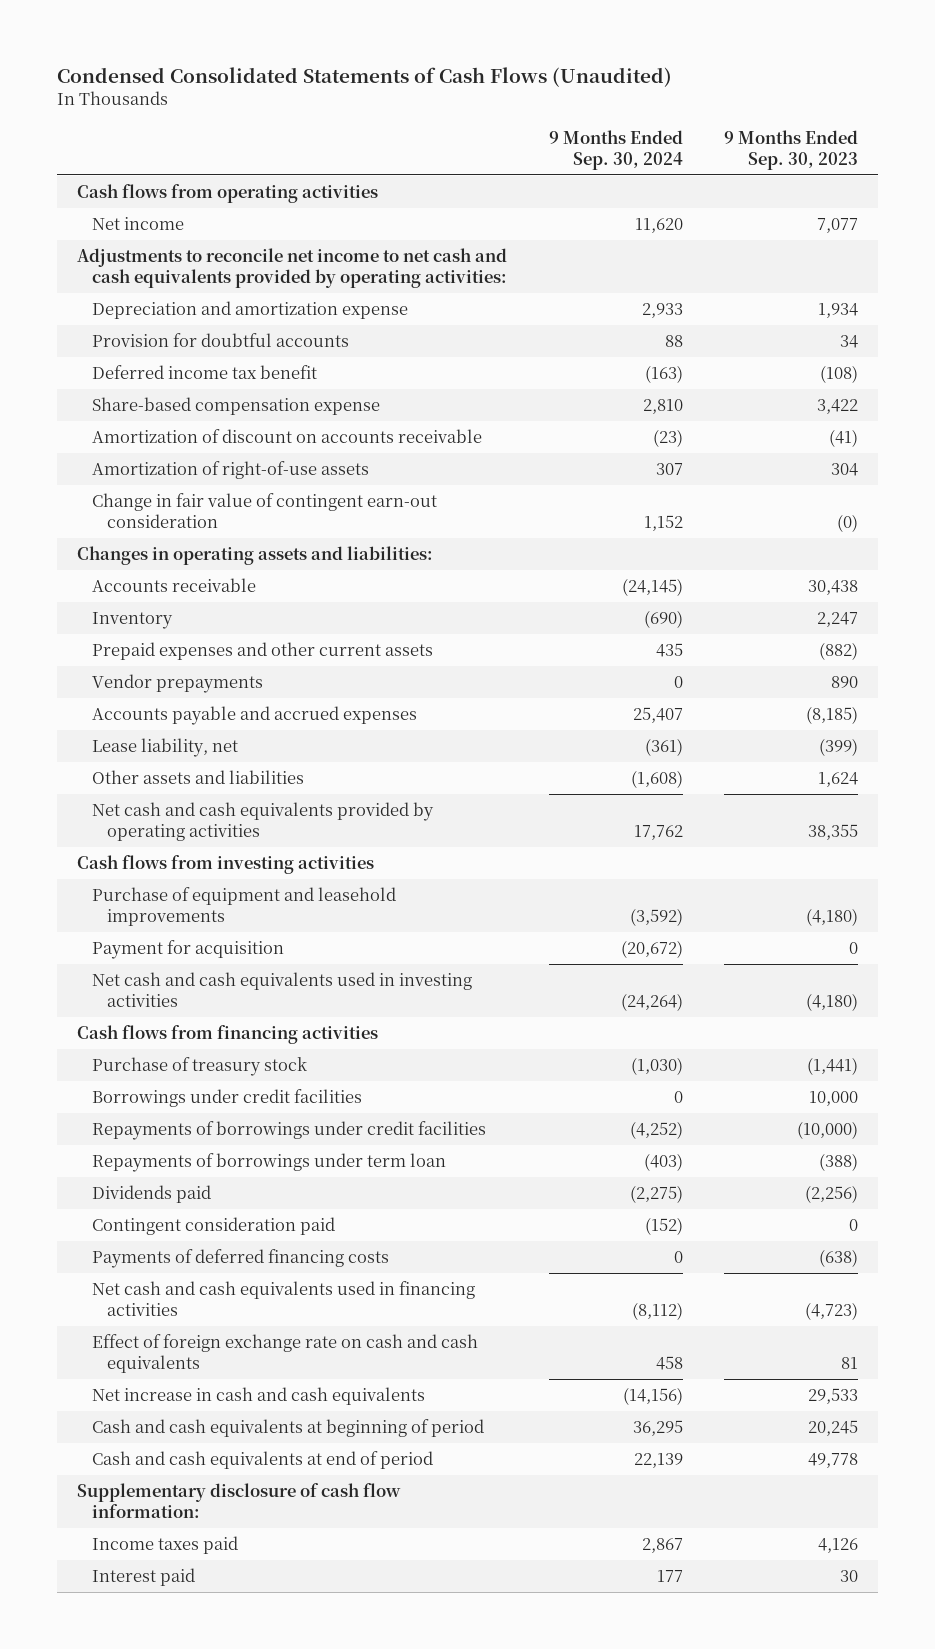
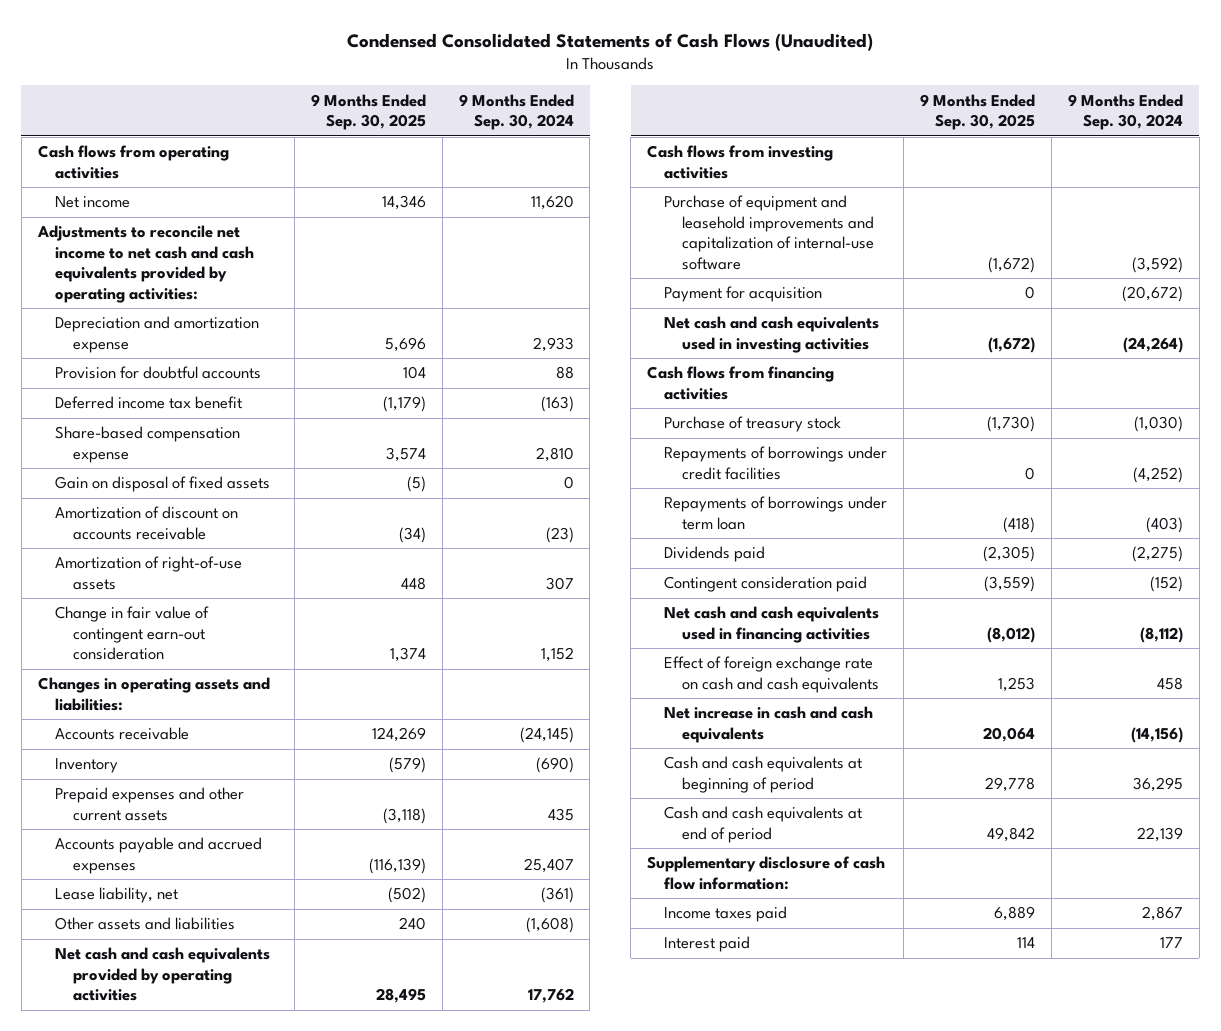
- | 9 Months Ended Sep. 30, 2024 | 9 Months Ended Sep. 30, 2023
+ | 9 Months Ended Sep. 30, 2025 | 9 Months Ended Sep. 30, 2024
+ Gain on disposal of fixed assets | (5) | 0
- Vendor prepayments | 0 | 890
- Purchase of equipment and leasehold improvements | (3,592) | (4,180)
+ Purchase of equipment and leasehold improvements and capitalization of internal-use software | (1,672) | (3,592)
- Borrowings under credit facilities | 0 | 10,000
- Payments of deferred financing costs | 0 | (638)

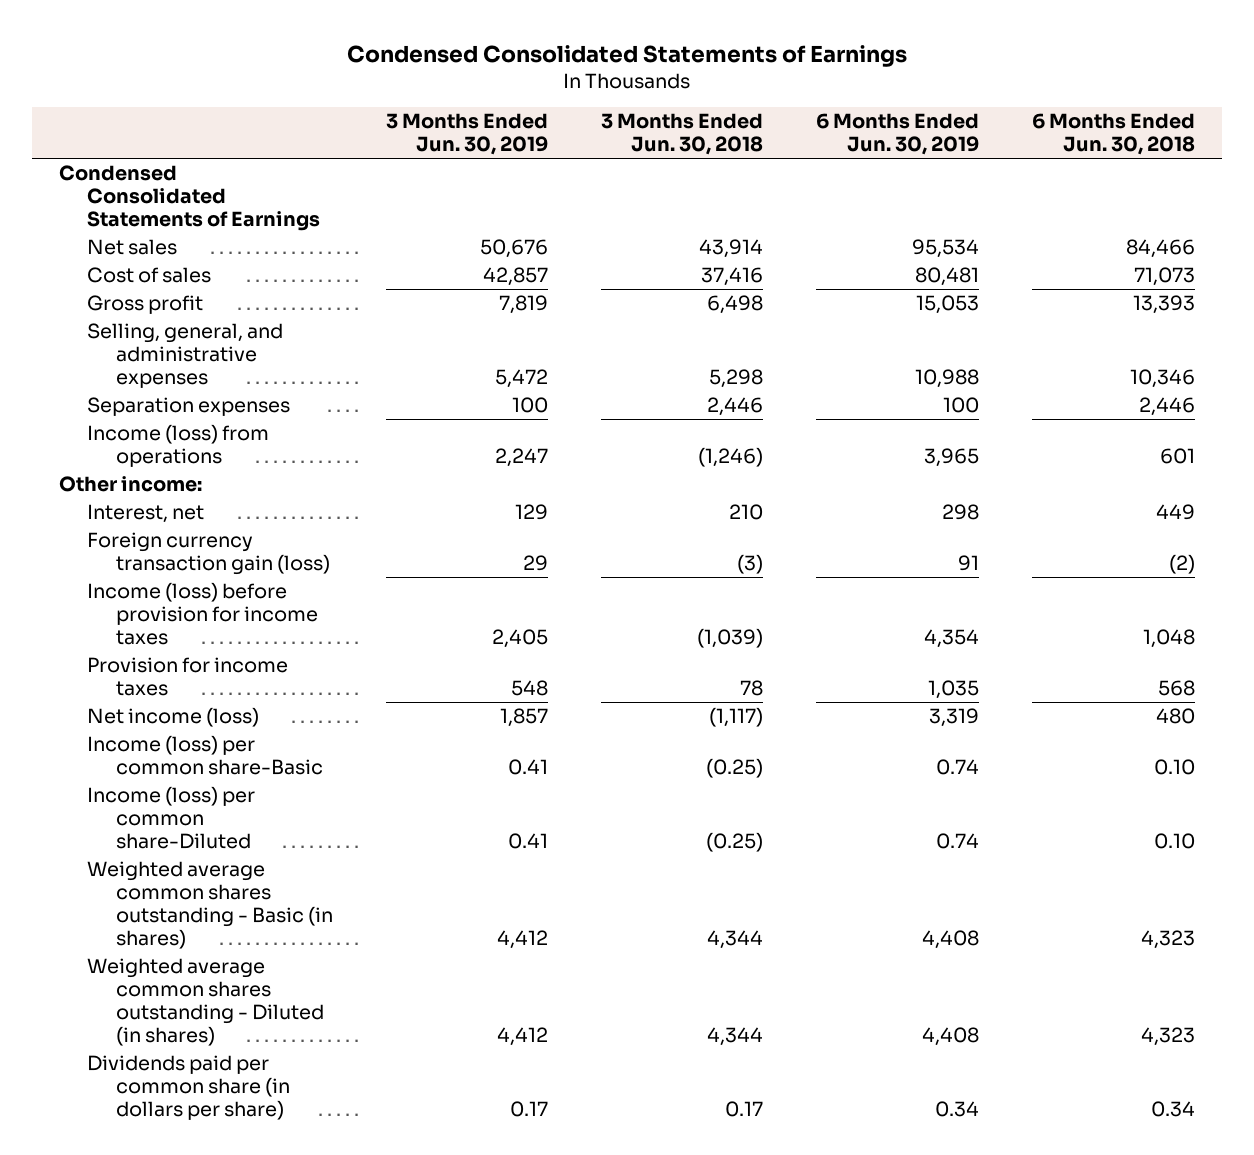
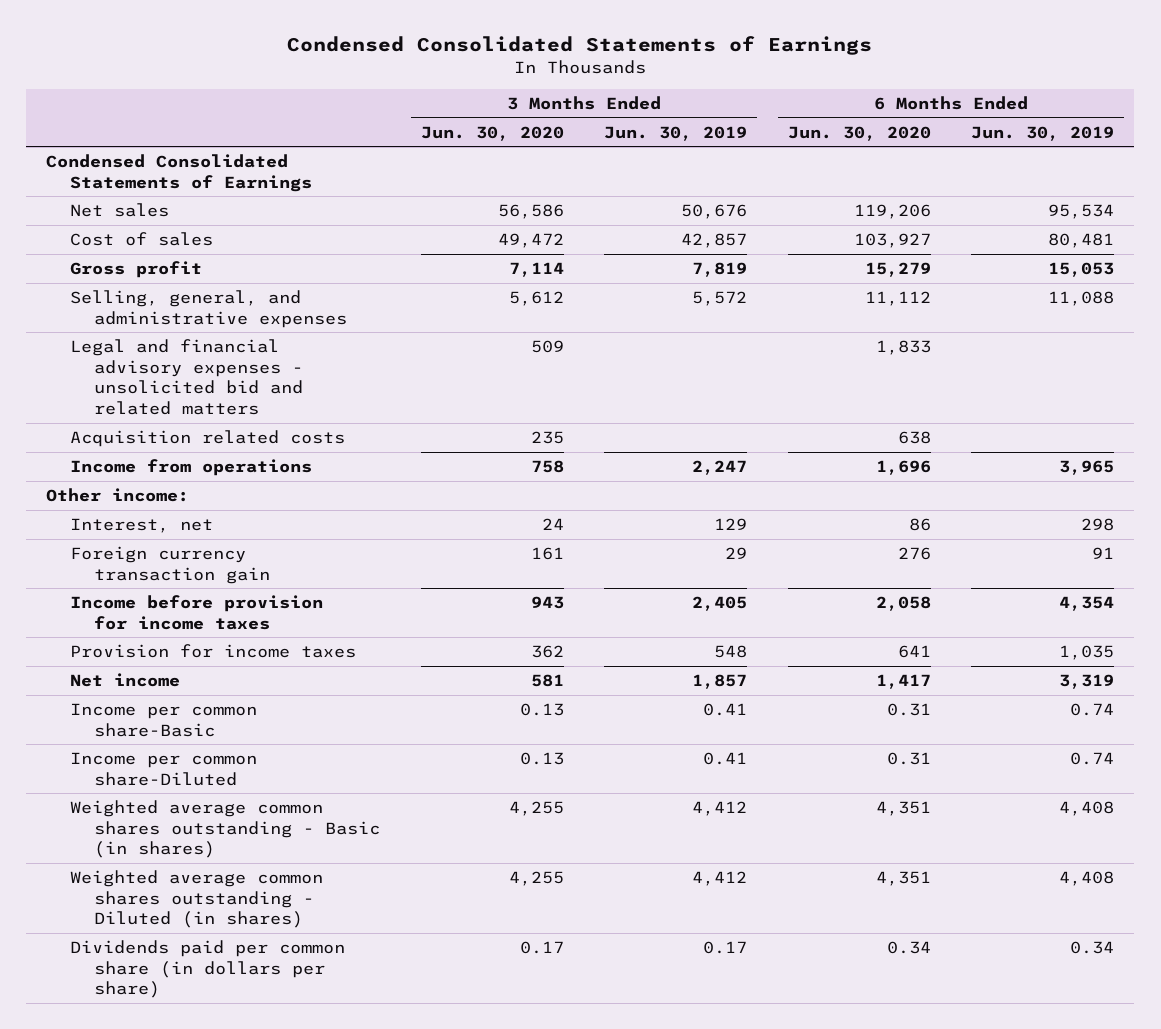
- | 3 Months Ended Jun. 30, 2019 | 3 Months Ended Jun. 30, 2018 | 6 Months Ended Jun. 30, 2019 | 6 Months Ended Jun. 30, 2018
+ | 3 Months Ended Jun. 30, 2020 | 3 Months Ended Jun. 30, 2019 | 6 Months Ended Jun. 30, 2020 | 6 Months Ended Jun. 30, 2019
- Selling, general, and administrative expenses | 5,472 | 5,298 | 10,988 | 10,346
- Separation expenses | 100 | 2,446 | 100 | 2,446
- Income (loss) from operations | 2,247 | (1,246) | 3,965 | 601
+ Selling, general, and administrative expenses | 5,612 | 5,572 | 11,112 | 11,088
+ Legal and financial advisory expenses - unsolicited bid and related matters | 509 | | 1,833 |
+ Acquisition related costs | 235 | | 638 |
+ Income from operations | 758 | 2,247 | 1,696 | 3,965
- Foreign currency transaction gain (loss) | 29 | (3) | 91 | (2)
- Income (loss) before provision for income taxes | 2,405 | (1,039) | 4,354 | 1,048
+ Foreign currency transaction gain | 161 | 29 | 276 | 91
+ Income before provision for income taxes | 943 | 2,405 | 2,058 | 4,354
- Net income (loss) | 1,857 | (1,117) | 3,319 | 480
- Income (loss) per common share-Basic | 0.41 | (0.25) | 0.74 | 0.10
- Income (loss) per common share-Diluted | 0.41 | (0.25) | 0.74 | 0.10
+ Net income | 581 | 1,857 | 1,417 | 3,319
+ Income per common share-Basic | 0.13 | 0.41 | 0.31 | 0.74
+ Income per common share-Diluted | 0.13 | 0.41 | 0.31 | 0.74

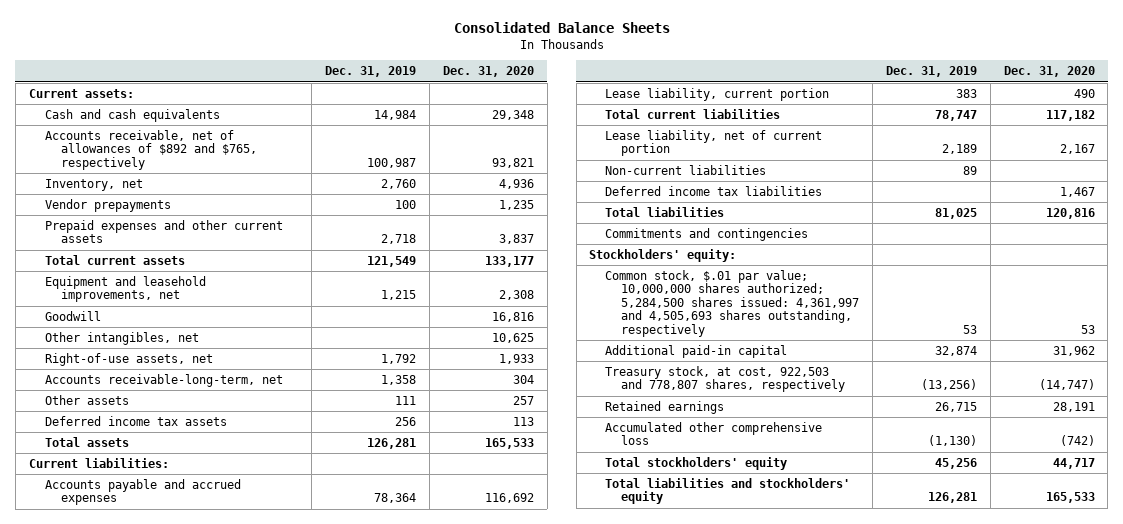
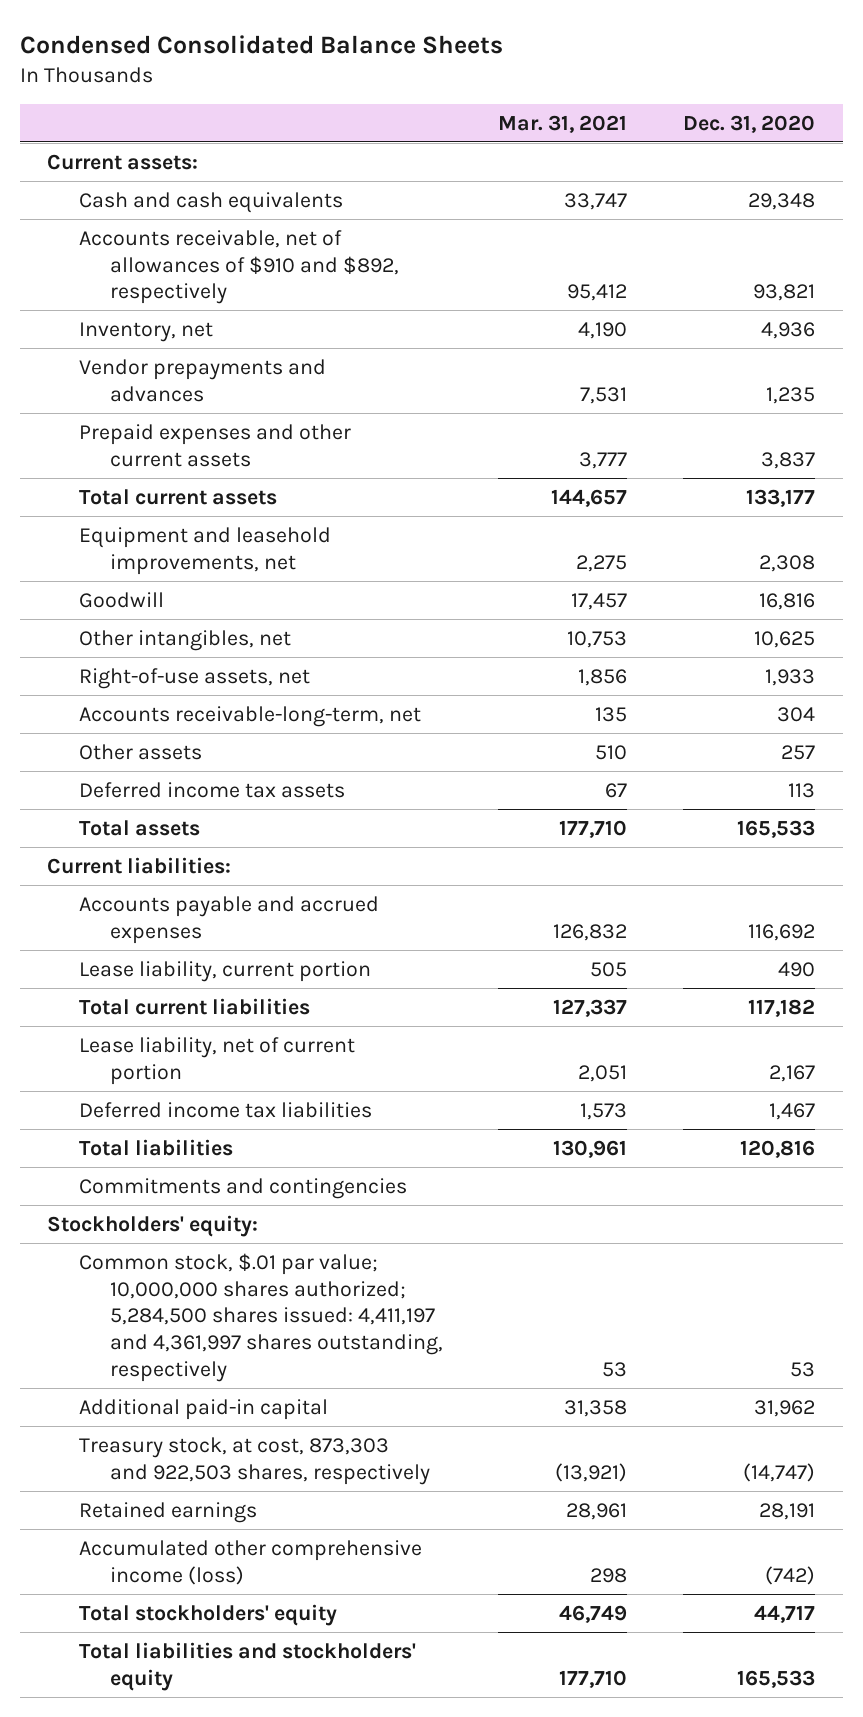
- Consolidated Balance Sheets
+ Condensed Consolidated Balance Sheets
- | Dec. 31, 2019 | Dec. 31, 2020
+ | Mar. 31, 2021 | Dec. 31, 2020
- Accounts receivable, net of allowances of $892 and $765, respectively | 100,987 | 93,821
+ Accounts receivable, net of allowances of $910 and $892, respectively | 95,412 | 93,821
- Vendor prepayments | 100 | 1,235
+ Vendor prepayments and advances | 7,531 | 1,235
- Non-current liabilities | 89 |
- Common stock, $.01 par value; 10,000,000 shares authorized; 5,284,500 shares issued: 4,361,997 and 4,505,693 shares outstanding, respectively | 53 | 53
+ Common stock, $.01 par value; 10,000,000 shares authorized; 5,284,500 shares issued: 4,411,197 and 4,361,997 shares outstanding, respectively | 53 | 53
- Treasury stock, at cost, 922,503 and 778,807 shares, respectively | (13,256) | (14,747)
+ Treasury stock, at cost, 873,303 and 922,503 shares, respectively | (13,921) | (14,747)
- Accumulated other comprehensive loss | (1,130) | (742)
+ Accumulated other comprehensive income (loss) | 298 | (742)

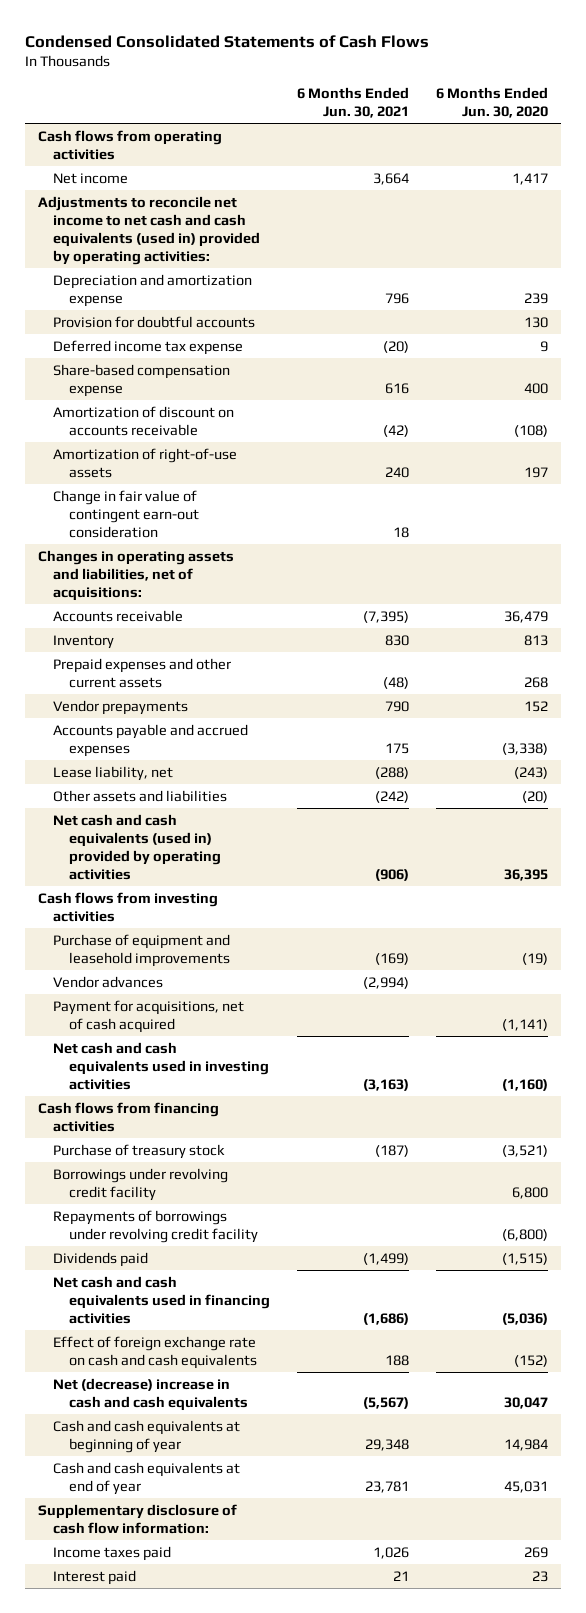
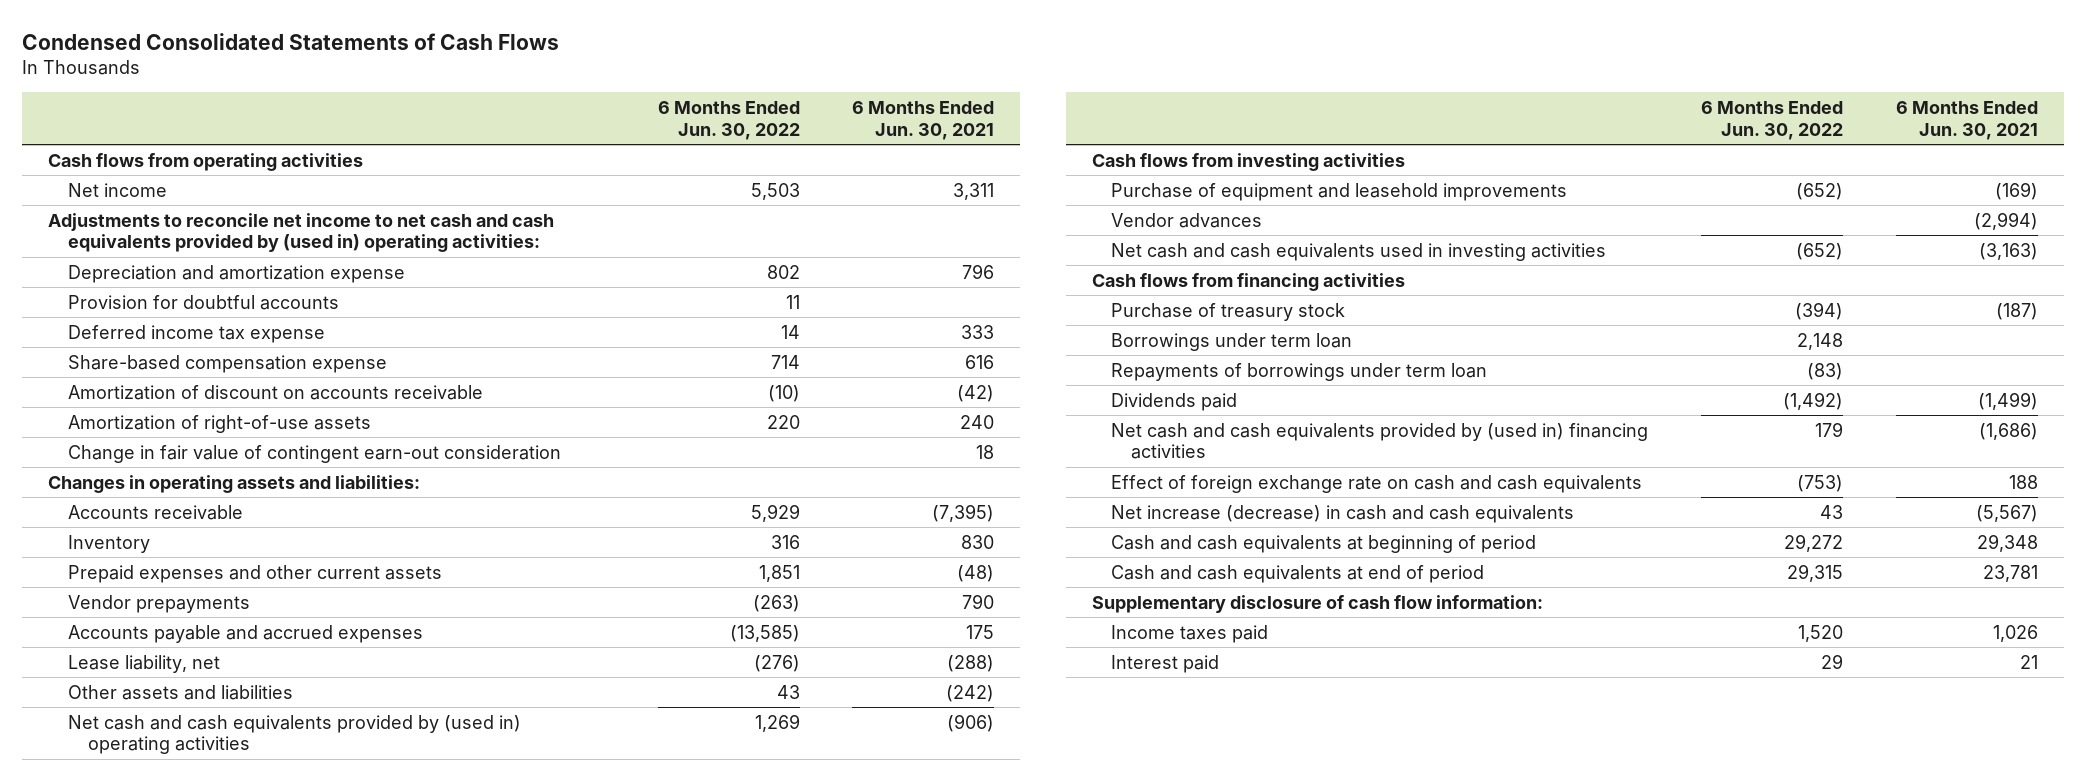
- | 6 Months Ended Jun. 30, 2021 | 6 Months Ended Jun. 30, 2020
+ | 6 Months Ended Jun. 30, 2022 | 6 Months Ended Jun. 30, 2021
- Net income | 3,664 | 1,417
- Adjustments to reconcile net income to net cash and cash equivalents (used in) provided by operating activities:
+ Net income | 5,503 | 3,311
+ Adjustments to reconcile net income to net cash and cash equivalents provided by (used in) operating activities:
- Deferred income tax expense | (20) | 9
+ Deferred income tax expense | 14 | 333
- Changes in operating assets and liabilities, net of acquisitions:
+ Changes in operating assets and liabilities:
- Net cash and cash equivalents (used in) provided by operating activities | (906) | 36,395
+ Net cash and cash equivalents provided by (used in) operating activities | 1,269 | (906)
- Payment for acquisitions, net of cash acquired | | (1,141)
- Borrowings under revolving credit facility | | 6,800
- Repayments of borrowings under revolving credit facility | | (6,800)
+ Borrowings under term loan | 2,148 |
+ Repayments of borrowings under term loan | (83) |
- Net cash and cash equivalents used in financing activities | (1,686) | (5,036)
+ Net cash and cash equivalents provided by (used in) financing activities | 179 | (1,686)
- Net (decrease) increase in cash and cash equivalents | (5,567) | 30,047
- Cash and cash equivalents at beginning of year | 29,348 | 14,984
- Cash and cash equivalents at end of year | 23,781 | 45,031
+ Net increase (decrease) in cash and cash equivalents | 43 | (5,567)
+ Cash and cash equivalents at beginning of period | 29,272 | 29,348
+ Cash and cash equivalents at end of period | 29,315 | 23,781

